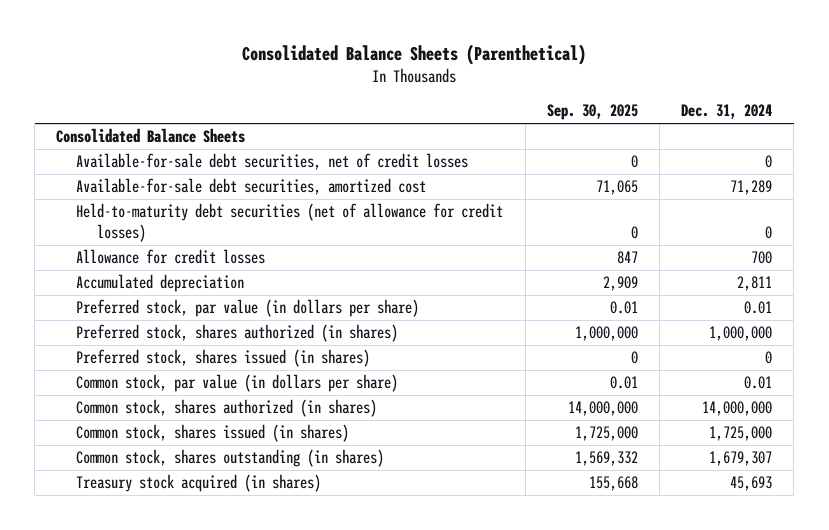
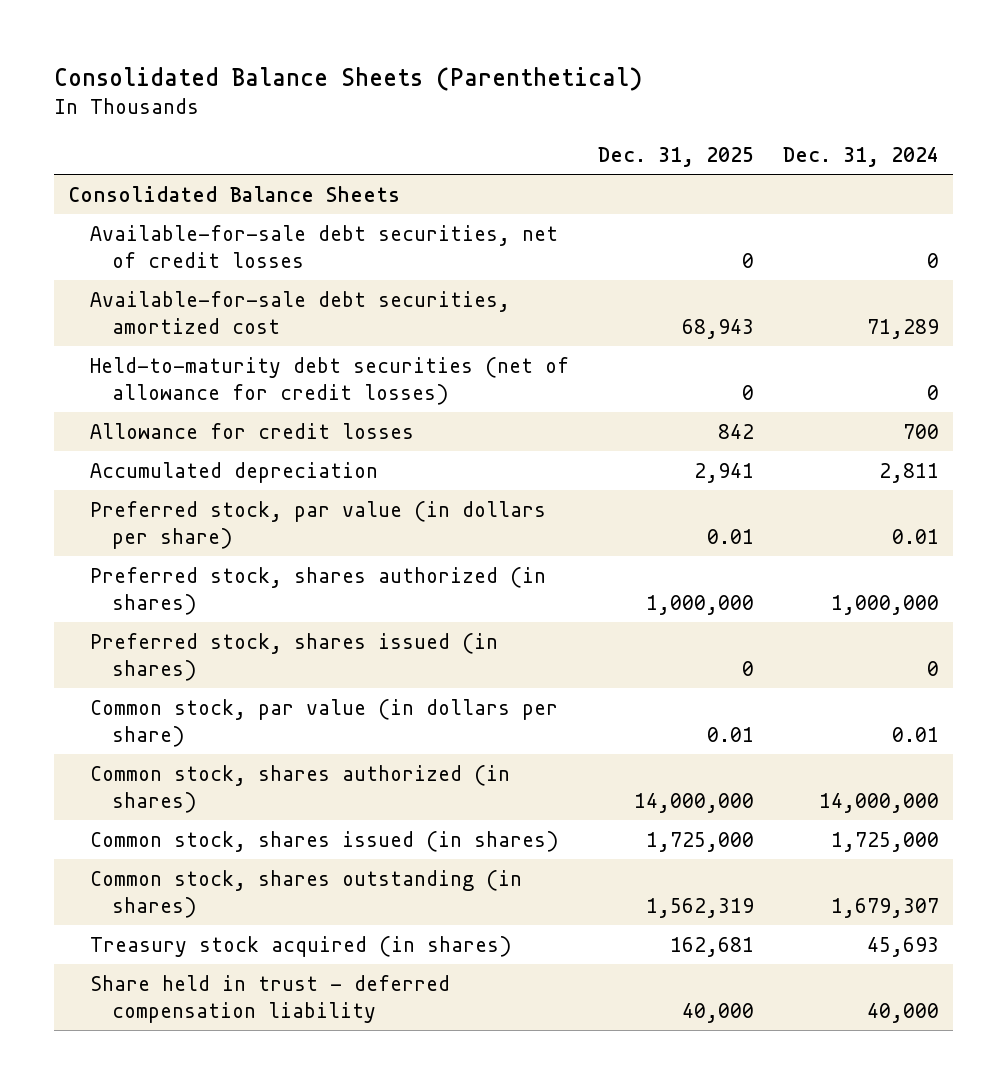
- | Sep. 30, 2025 | Dec. 31, 2024
+ | Dec. 31, 2025 | Dec. 31, 2024
+ Share held in trust - deferred compensation liability | 40,000 | 40,000

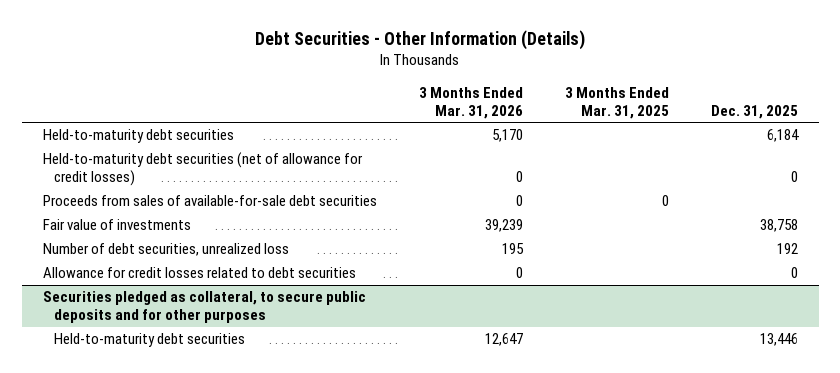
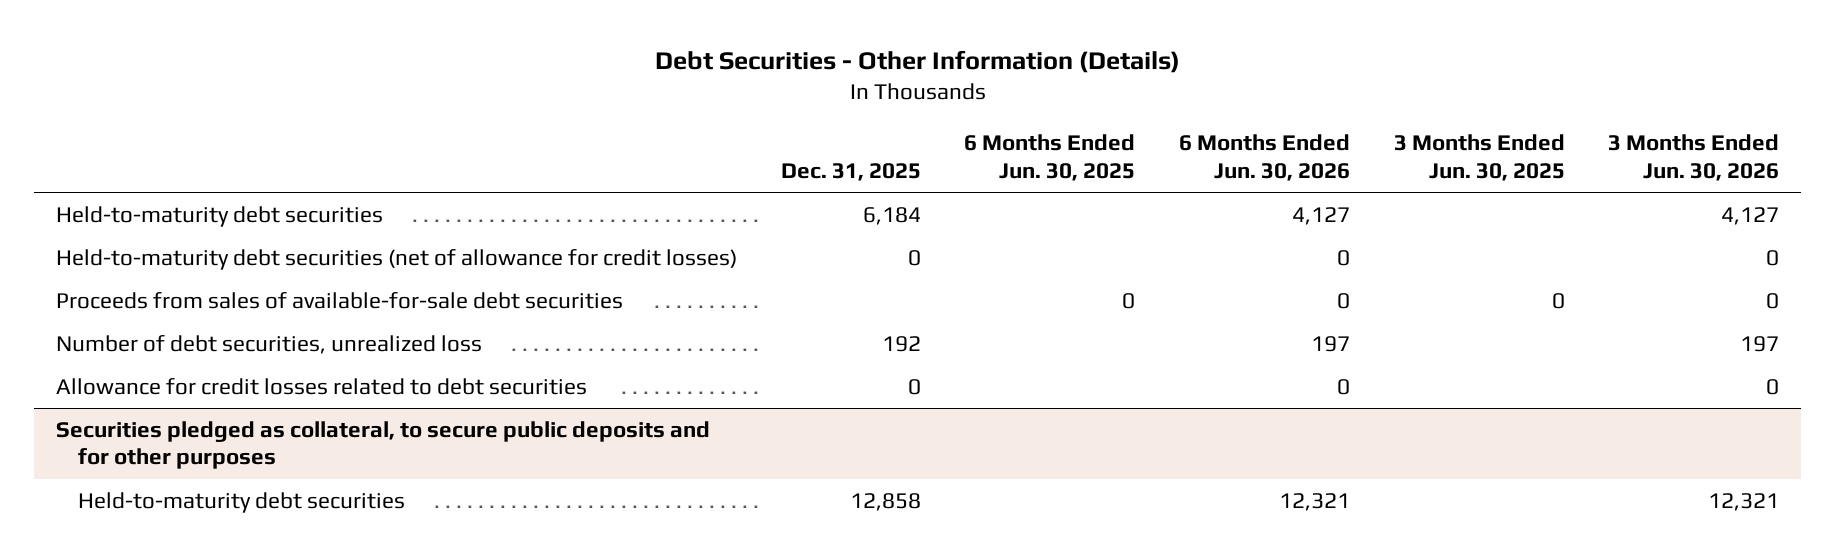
- | 3 Months Ended Mar. 31, 2026 | 3 Months Ended Mar. 31, 2025 | Dec. 31, 2025
+ | Dec. 31, 2025 | 6 Months Ended Jun. 30, 2025 | 6 Months Ended Jun. 30, 2026 | 3 Months Ended Jun. 30, 2025 | 3 Months Ended Jun. 30, 2026
- Fair value of investments | 39,239 | | 38,758
@ Securities pledged as collateral, to secure public deposits and for other purposes
- Held-to-maturity debt securities | 12,647 | | 13,446
+ Held-to-maturity debt securities | 12,858 | | 12,321 | | 12,321

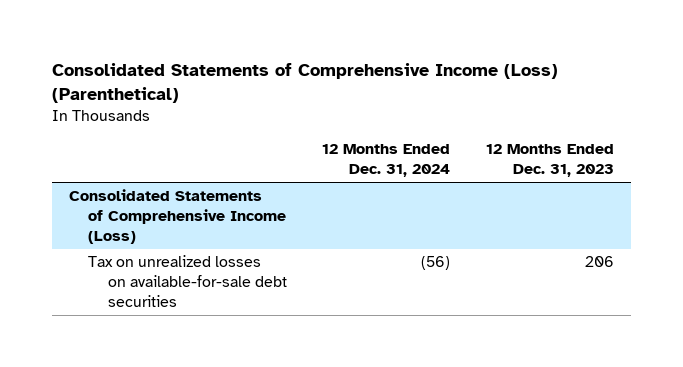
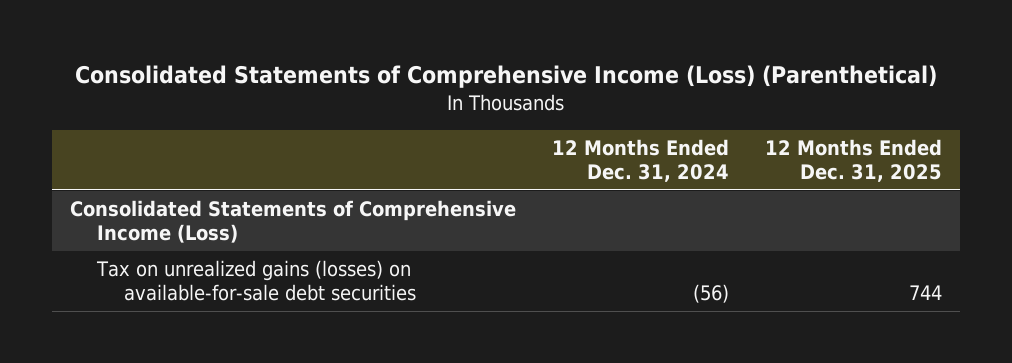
- | 12 Months Ended Dec. 31, 2024 | 12 Months Ended Dec. 31, 2023
+ | 12 Months Ended Dec. 31, 2024 | 12 Months Ended Dec. 31, 2025
- Tax on unrealized losses on available-for-sale debt securities | (56) | 206
+ Tax on unrealized gains (losses) on available-for-sale debt securities | (56) | 744

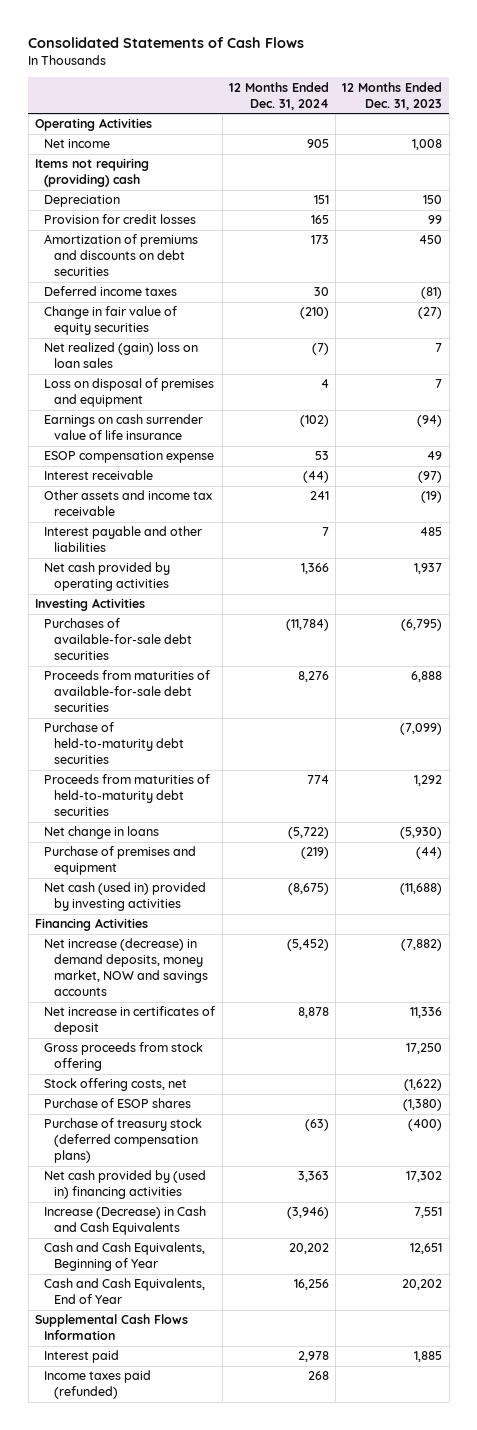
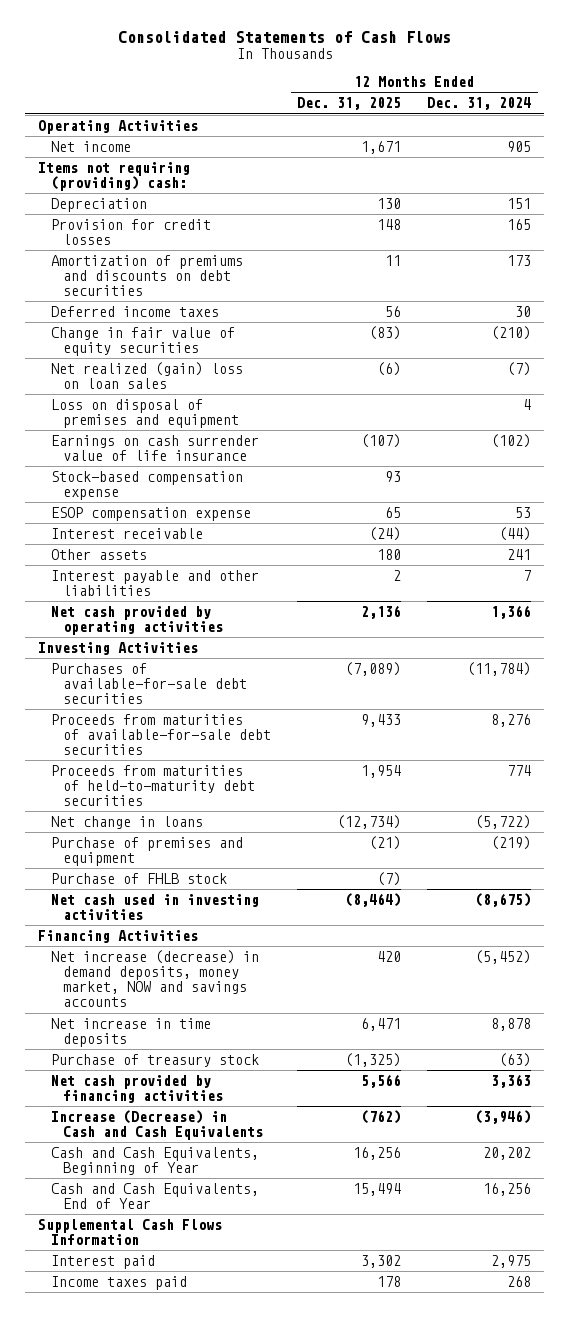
- | 12 Months Ended Dec. 31, 2024 | 12 Months Ended Dec. 31, 2023
+ | 12 Months Ended Dec. 31, 2025 | 12 Months Ended Dec. 31, 2024
- Items not requiring (providing) cash
+ Items not requiring (providing) cash:
+ Stock-based compensation expense | 93 |
- Other assets and income tax receivable | 241 | (19)
+ Other assets | 180 | 241
- Purchase of held-to-maturity debt securities | | (7,099)
- Net cash (used in) provided by investing activities | (8,675) | (11,688)
+ Purchase of FHLB stock | (7) |
+ Net cash used in investing activities | (8,464) | (8,675)
- Net increase in certificates of deposit | 8,878 | 11,336
- Gross proceeds from stock offering | | 17,250
- Stock offering costs, net | | (1,622)
- Purchase of ESOP shares | | (1,380)
- Purchase of treasury stock (deferred compensation plans) | (63) | (400)
- Net cash provided by (used in) financing activities | 3,363 | 17,302
+ Net increase in time deposits | 6,471 | 8,878
+ Purchase of treasury stock | (1,325) | (63)
+ Net cash provided by financing activities | 5,566 | 3,363
- Interest paid | 2,978 | 1,885
- Income taxes paid (refunded) | 268 |
+ Interest paid | 3,302 | 2,975
+ Income taxes paid | 178 | 268

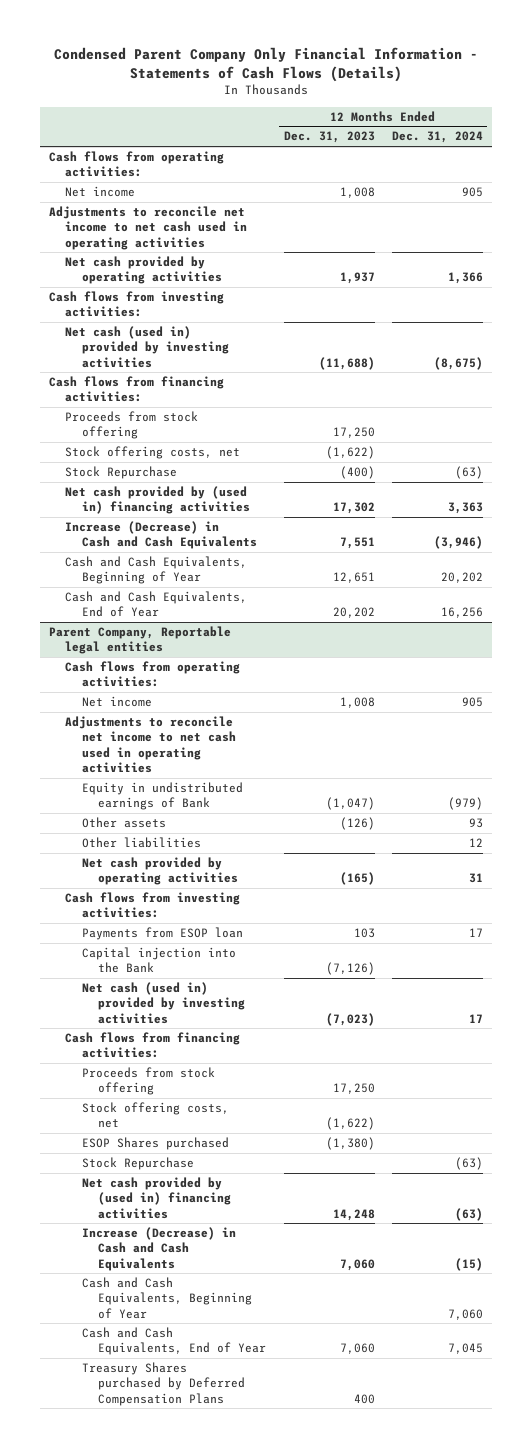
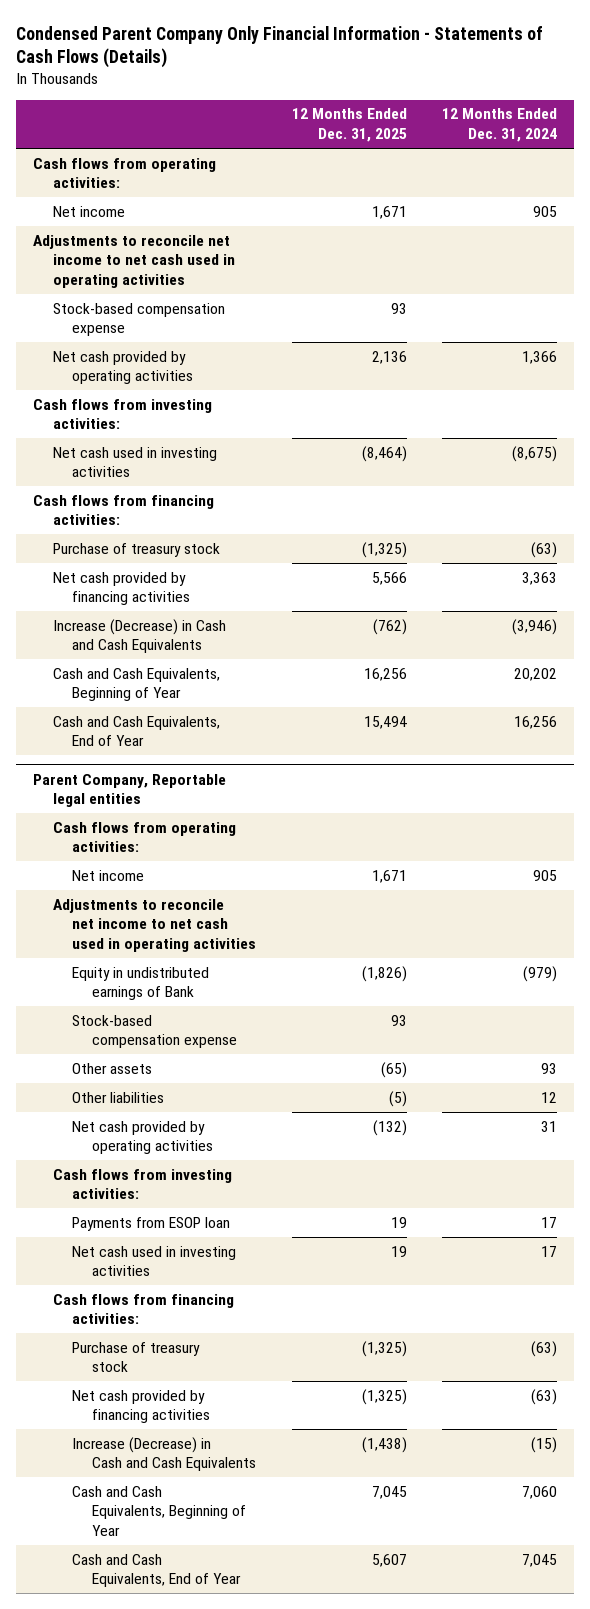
- | 12 Months Ended Dec. 31, 2023 | 12 Months Ended Dec. 31, 2024
+ | 12 Months Ended Dec. 31, 2025 | 12 Months Ended Dec. 31, 2024
+ Stock-based compensation expense | 93 |
- Net cash (used in) provided by investing activities | (11,688) | (8,675)
+ Net cash used in investing activities | (8,464) | (8,675)
- Proceeds from stock offering | 17,250 |
- Stock offering costs, net | (1,622) |
- Stock Repurchase | (400) | (63)
- Net cash provided by (used in) financing activities | 17,302 | 3,363
+ Purchase of treasury stock | (1,325) | (63)
+ Net cash provided by financing activities | 5,566 | 3,363
@ Parent Company, Reportable legal entities
+ Stock-based compensation expense | 93 |
- Capital injection into the Bank | (7,126) |
- Net cash (used in) provided by investing activities | (7,023) | 17
+ Net cash used in investing activities | 19 | 17
- Proceeds from stock offering | 17,250 |
- Stock offering costs, net | (1,622) |
- ESOP Shares purchased | (1,380) |
- Stock Repurchase | | (63)
- Net cash provided by (used in) financing activities | 14,248 | (63)
+ Purchase of treasury stock | (1,325) | (63)
+ Net cash provided by financing activities | (1,325) | (63)
- Treasury Shares purchased by Deferred Compensation Plans | 400 |

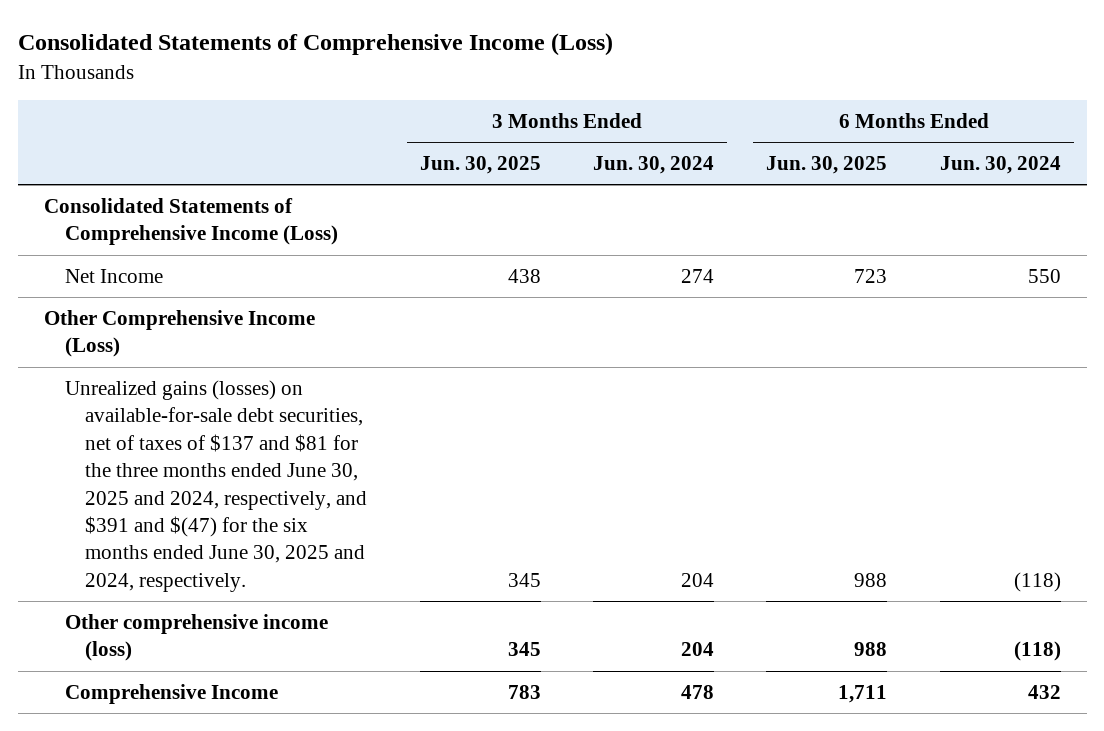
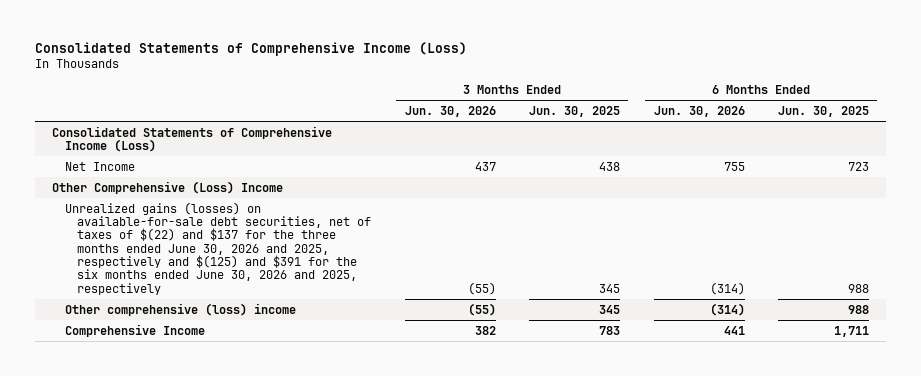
- | 3 Months Ended Jun. 30, 2025 | 3 Months Ended Jun. 30, 2024 | 6 Months Ended Jun. 30, 2025 | 6 Months Ended Jun. 30, 2024
+ | 3 Months Ended Jun. 30, 2026 | 3 Months Ended Jun. 30, 2025 | 6 Months Ended Jun. 30, 2026 | 6 Months Ended Jun. 30, 2025
- Other Comprehensive Income (Loss)
- Unrealized gains (losses) on available-for-sale debt securities, net of taxes of $137 and $81 for the three months ended June 30, 2025 and 2024, respectively, and $391 and $(47) for the six months ended June 30, 2025 and 2024, respectively. | 345 | 204 | 988 | (118)
- Other comprehensive income (loss) | 345 | 204 | 988 | (118)
+ Other Comprehensive (Loss) Income
+ Unrealized gains (losses) on available-for-sale debt securities, net of taxes of $(22) and $137 for the three months ended June 30, 2026 and 2025, respectively and $(125) and $391 for the six months ended June 30, 2026 and 2025, respectively | (55) | 345 | (314) | 988
+ Other comprehensive (loss) income | (55) | 345 | (314) | 988

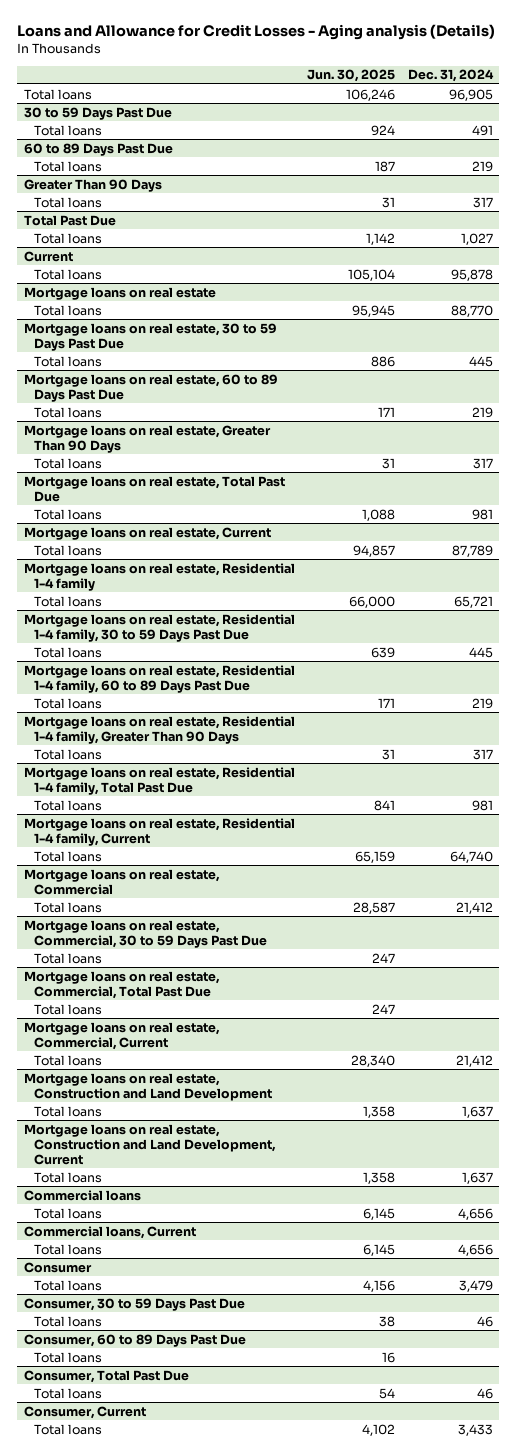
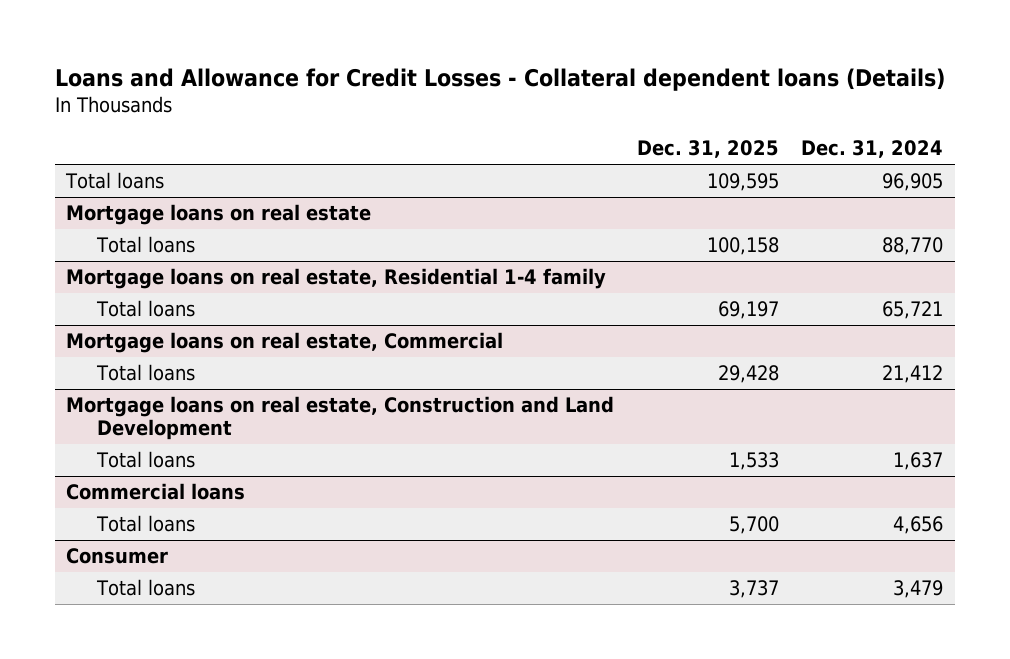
- Loans and Allowance for Credit Losses - Aging analysis (Details)
+ Loans and Allowance for Credit Losses - Collateral dependent loans (Details)
- | Jun. 30, 2025 | Dec. 31, 2024
+ | Dec. 31, 2025 | Dec. 31, 2024
- 30 to 59 Days Past Due
- Total loans | 924 | 491
- 60 to 89 Days Past Due
- Total loans | 187 | 219
- Greater Than 90 Days
- Total loans | 31 | 317
- Total Past Due
- Total loans | 1,142 | 1,027
- Current
- Total loans | 105,104 | 95,878
- Mortgage loans on real estate, 30 to 59 Days Past Due
- Total loans | 886 | 445
- Mortgage loans on real estate, 60 to 89 Days Past Due
- Total loans | 171 | 219
- Mortgage loans on real estate, Greater Than 90 Days
- Total loans | 31 | 317
- Mortgage loans on real estate, Total Past Due
- Total loans | 1,088 | 981
- Mortgage loans on real estate, Current
- Total loans | 94,857 | 87,789
- Mortgage loans on real estate, Residential 1-4 family, 30 to 59 Days Past Due
- Total loans | 639 | 445
- Mortgage loans on real estate, Residential 1-4 family, 60 to 89 Days Past Due
- Total loans | 171 | 219
- Mortgage loans on real estate, Residential 1-4 family, Greater Than 90 Days
- Total loans | 31 | 317
- Mortgage loans on real estate, Residential 1-4 family, Total Past Due
- Total loans | 841 | 981
- Mortgage loans on real estate, Residential 1-4 family, Current
- Total loans | 65,159 | 64,740
- Mortgage loans on real estate, Commercial, 30 to 59 Days Past Due
- Total loans | 247 |
- Mortgage loans on real estate, Commercial, Total Past Due
- Total loans | 247 |
- Mortgage loans on real estate, Commercial, Current
- Total loans | 28,340 | 21,412
- Mortgage loans on real estate, Construction and Land Development, Current
- Total loans | 1,358 | 1,637
- Commercial loans, Current
- Total loans | 6,145 | 4,656
- Consumer, 30 to 59 Days Past Due
- Total loans | 38 | 46
- Consumer, 60 to 89 Days Past Due
- Total loans | 16 |
- Consumer, Total Past Due
- Total loans | 54 | 46
- Consumer, Current
- Total loans | 4,102 | 3,433

